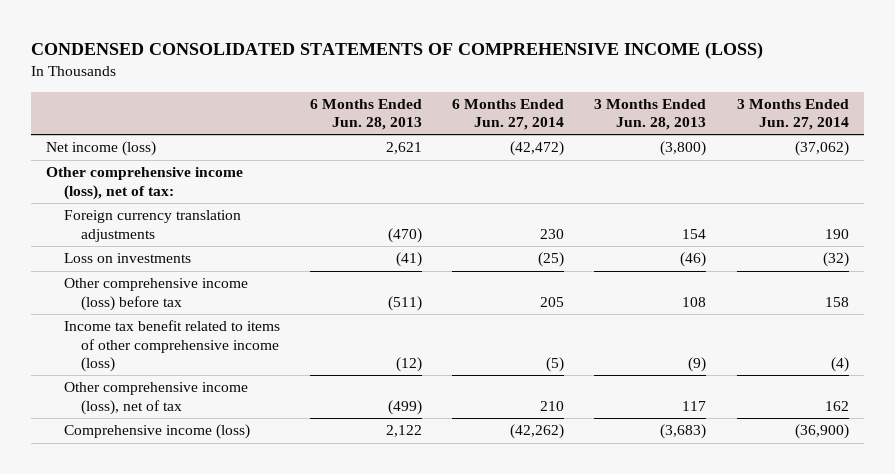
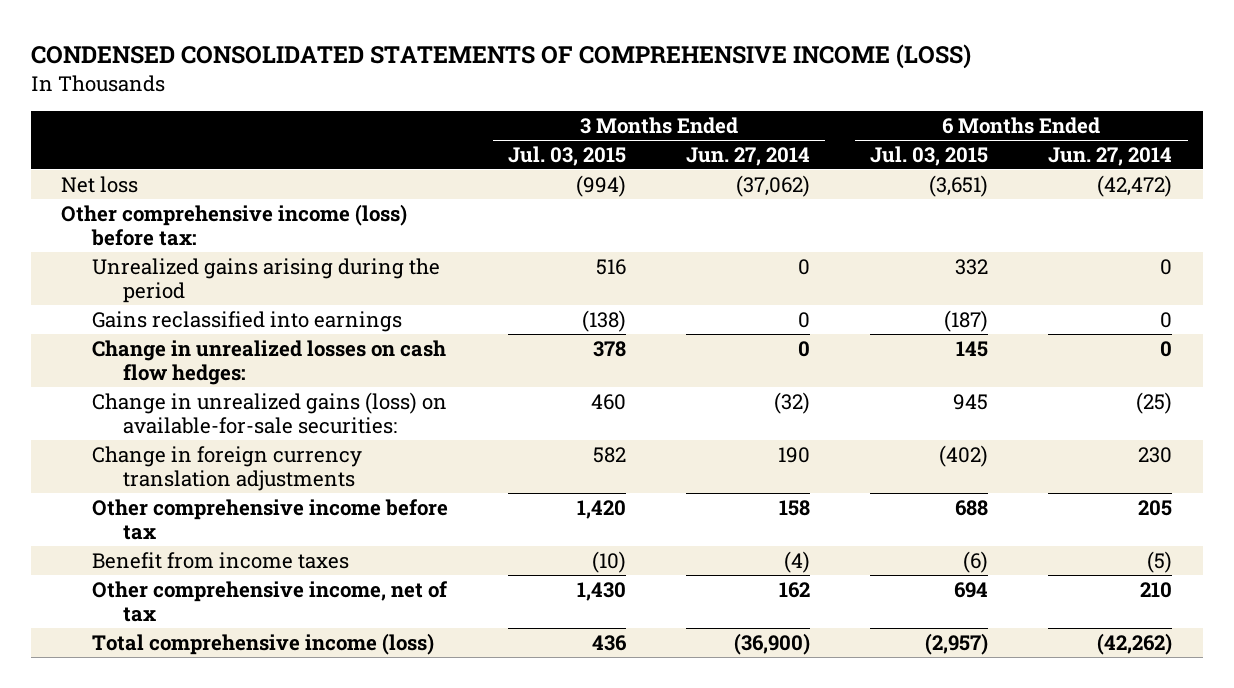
- | 6 Months Ended Jun. 28, 2013 | 6 Months Ended Jun. 27, 2014 | 3 Months Ended Jun. 28, 2013 | 3 Months Ended Jun. 27, 2014
+ | 3 Months Ended Jul. 03, 2015 | 3 Months Ended Jun. 27, 2014 | 6 Months Ended Jul. 03, 2015 | 6 Months Ended Jun. 27, 2014
- Net income (loss) | 2,621 | (42,472) | (3,800) | (37,062)
- Other comprehensive income (loss), net of tax:
- Foreign currency translation adjustments | (470) | 230 | 154 | 190
- Loss on investments | (41) | (25) | (46) | (32)
- Other comprehensive income (loss) before tax | (511) | 205 | 108 | 158
- Income tax benefit related to items of other comprehensive income (loss) | (12) | (5) | (9) | (4)
- Other comprehensive income (loss), net of tax | (499) | 210 | 117 | 162
- Comprehensive income (loss) | 2,122 | (42,262) | (3,683) | (36,900)
+ Net loss | (994) | (37,062) | (3,651) | (42,472)
+ Other comprehensive income (loss) before tax:
+ Unrealized gains arising during the period | 516 | 0 | 332 | 0
+ Gains reclassified into earnings | (138) | 0 | (187) | 0
+ Change in unrealized losses on cash flow hedges: | 378 | 0 | 145 | 0
+ Change in unrealized gains (loss) on available-for-sale securities: | 460 | (32) | 945 | (25)
+ Change in foreign currency translation adjustments | 582 | 190 | (402) | 230
+ Other comprehensive income before tax | 1,420 | 158 | 688 | 205
+ Benefit from income taxes | (10) | (4) | (6) | (5)
+ Other comprehensive income, net of tax | 1,430 | 162 | 694 | 210
+ Total comprehensive income (loss) | 436 | (36,900) | (2,957) | (42,262)

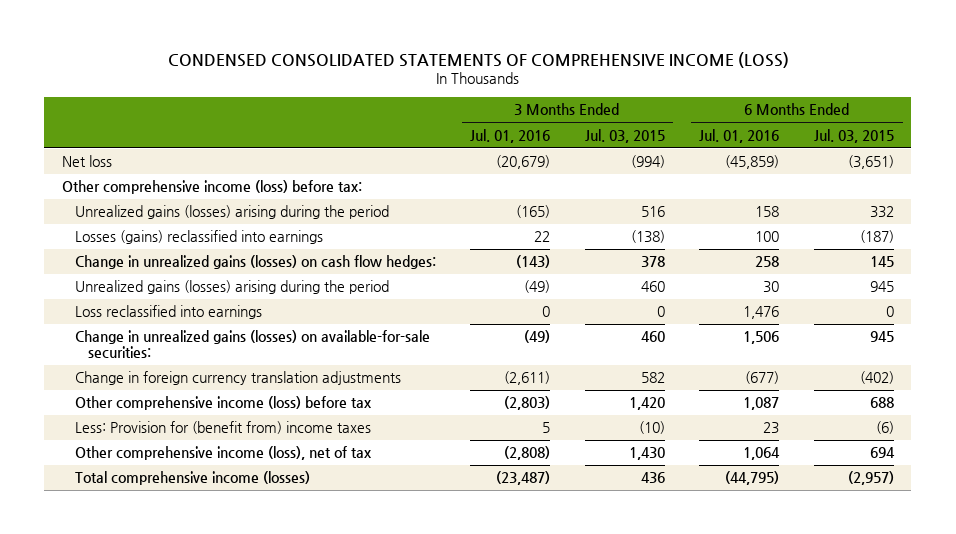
- | 3 Months Ended Jul. 03, 2015 | 3 Months Ended Jun. 27, 2014 | 6 Months Ended Jul. 03, 2015 | 6 Months Ended Jun. 27, 2014
+ | 3 Months Ended Jul. 01, 2016 | 3 Months Ended Jul. 03, 2015 | 6 Months Ended Jul. 01, 2016 | 6 Months Ended Jul. 03, 2015
- Unrealized gains arising during the period | 516 | 0 | 332 | 0
- Gains reclassified into earnings | (138) | 0 | (187) | 0
- Change in unrealized losses on cash flow hedges: | 378 | 0 | 145 | 0
- Change in unrealized gains (loss) on available-for-sale securities: | 460 | (32) | 945 | (25)
+ Unrealized gains (losses) arising during the period | (165) | 516 | 158 | 332
+ Losses (gains) reclassified into earnings | 22 | (138) | 100 | (187)
+ Change in unrealized gains (losses) on cash flow hedges: | (143) | 378 | 258 | 145
+ Unrealized gains (losses) arising during the period | (49) | 460 | 30 | 945
+ Loss reclassified into earnings | 0 | 0 | 1,476 | 0
+ Change in unrealized gains (losses) on available-for-sale securities: | (49) | 460 | 1,506 | 945
- Other comprehensive income before tax | 1,420 | 158 | 688 | 205
- Benefit from income taxes | (10) | (4) | (6) | (5)
- Other comprehensive income, net of tax | 1,430 | 162 | 694 | 210
- Total comprehensive income (loss) | 436 | (36,900) | (2,957) | (42,262)
+ Other comprehensive income (loss) before tax | (2,803) | 1,420 | 1,087 | 688
+ Less: Provision for (benefit from) income taxes | 5 | (10) | 23 | (6)
+ Other comprehensive income (loss), net of tax | (2,808) | 1,430 | 1,064 | 694
+ Total comprehensive income (losses) | (23,487) | 436 | (44,795) | (2,957)

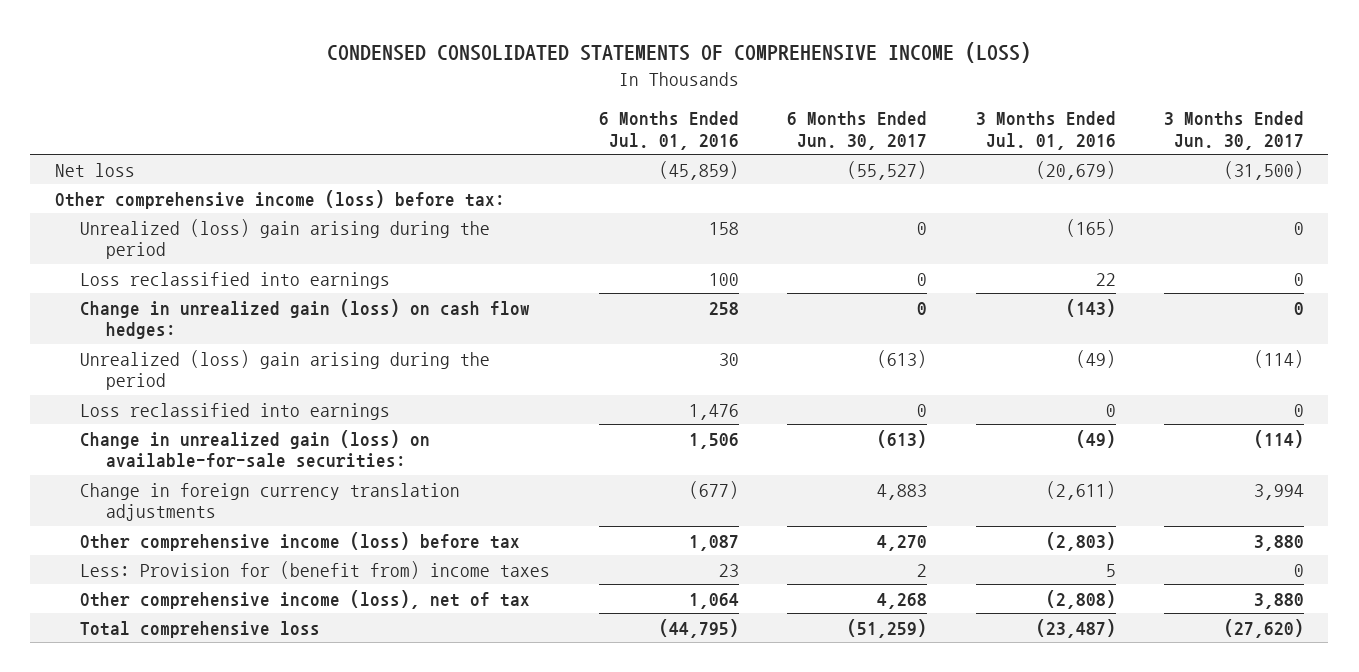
- | 3 Months Ended Jul. 01, 2016 | 3 Months Ended Jul. 03, 2015 | 6 Months Ended Jul. 01, 2016 | 6 Months Ended Jul. 03, 2015
+ | 6 Months Ended Jul. 01, 2016 | 6 Months Ended Jun. 30, 2017 | 3 Months Ended Jul. 01, 2016 | 3 Months Ended Jun. 30, 2017
- Unrealized gains (losses) arising during the period | (165) | 516 | 158 | 332
- Losses (gains) reclassified into earnings | 22 | (138) | 100 | (187)
- Change in unrealized gains (losses) on cash flow hedges: | (143) | 378 | 258 | 145
- Unrealized gains (losses) arising during the period | (49) | 460 | 30 | 945
+ Unrealized (loss) gain arising during the period | 158 | 0 | (165) | 0
+ Loss reclassified into earnings | 100 | 0 | 22 | 0
+ Change in unrealized gain (loss) on cash flow hedges: | 258 | 0 | (143) | 0
+ Unrealized (loss) gain arising during the period | 30 | (613) | (49) | (114)
- Change in unrealized gains (losses) on available-for-sale securities: | (49) | 460 | 1,506 | 945
+ Change in unrealized gain (loss) on available-for-sale securities: | 1,506 | (613) | (49) | (114)
- Total comprehensive income (losses) | (23,487) | 436 | (44,795) | (2,957)
+ Total comprehensive loss | (44,795) | (51,259) | (23,487) | (27,620)

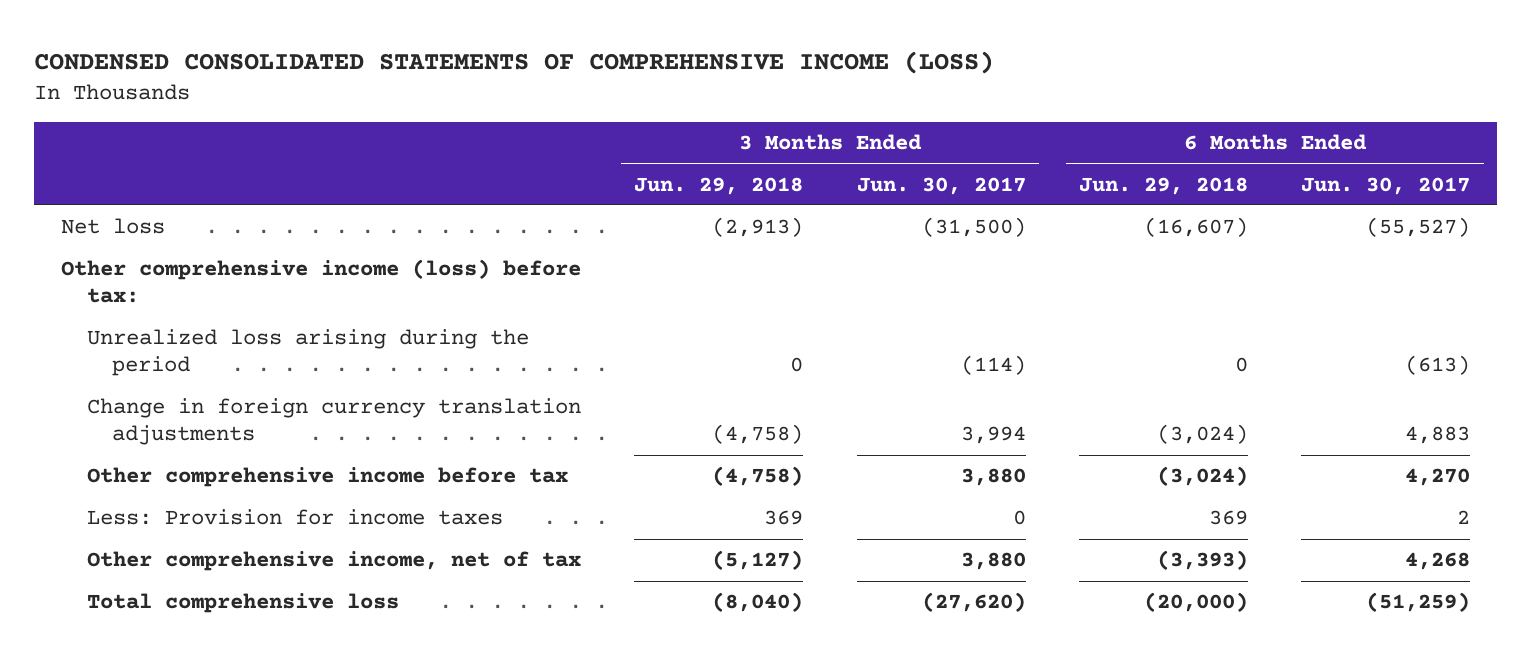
- | 6 Months Ended Jul. 01, 2016 | 6 Months Ended Jun. 30, 2017 | 3 Months Ended Jul. 01, 2016 | 3 Months Ended Jun. 30, 2017
+ | 3 Months Ended Jun. 29, 2018 | 3 Months Ended Jun. 30, 2017 | 6 Months Ended Jun. 29, 2018 | 6 Months Ended Jun. 30, 2017
- Unrealized (loss) gain arising during the period | 158 | 0 | (165) | 0
- Loss reclassified into earnings | 100 | 0 | 22 | 0
- Change in unrealized gain (loss) on cash flow hedges: | 258 | 0 | (143) | 0
- Unrealized (loss) gain arising during the period | 30 | (613) | (49) | (114)
- Loss reclassified into earnings | 1,476 | 0 | 0 | 0
- Change in unrealized gain (loss) on available-for-sale securities: | 1,506 | (613) | (49) | (114)
+ Unrealized loss arising during the period | 0 | (114) | 0 | (613)
- Other comprehensive income (loss) before tax | 1,087 | 4,270 | (2,803) | 3,880
- Less: Provision for (benefit from) income taxes | 23 | 2 | 5 | 0
- Other comprehensive income (loss), net of tax | 1,064 | 4,268 | (2,808) | 3,880
+ Other comprehensive income before tax | (4,758) | 3,880 | (3,024) | 4,270
+ Less: Provision for income taxes | 369 | 0 | 369 | 2
+ Other comprehensive income, net of tax | (5,127) | 3,880 | (3,393) | 4,268

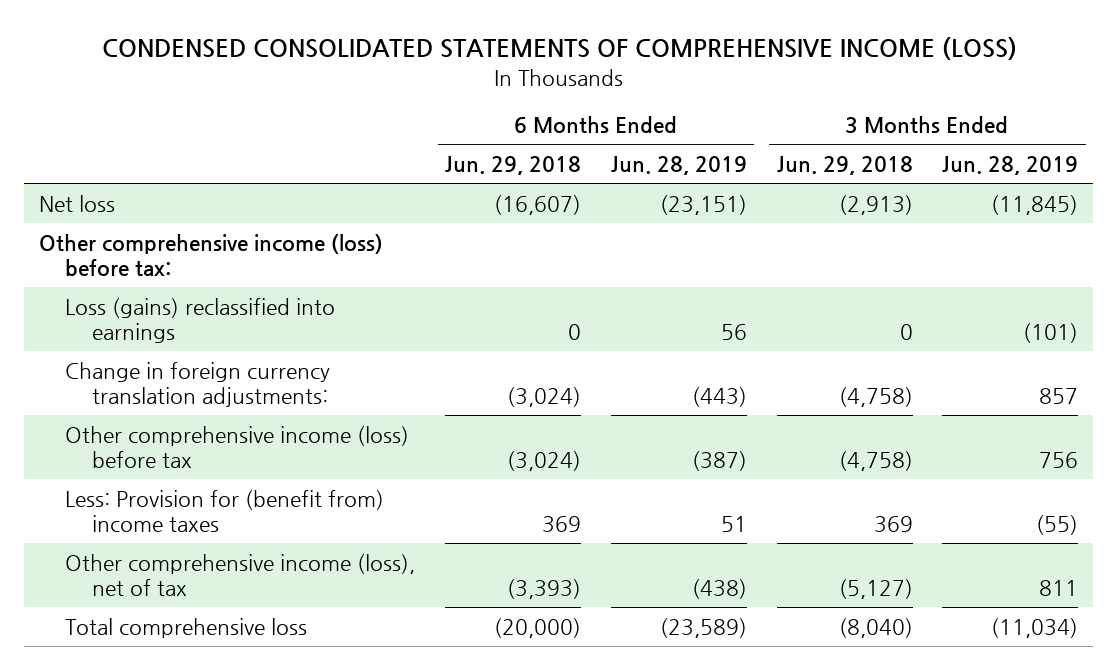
- | 3 Months Ended Jun. 29, 2018 | 3 Months Ended Jun. 30, 2017 | 6 Months Ended Jun. 29, 2018 | 6 Months Ended Jun. 30, 2017
+ | 6 Months Ended Jun. 29, 2018 | 6 Months Ended Jun. 28, 2019 | 3 Months Ended Jun. 29, 2018 | 3 Months Ended Jun. 28, 2019
- Unrealized loss arising during the period | 0 | (114) | 0 | (613)
- Change in foreign currency translation adjustments | (4,758) | 3,994 | (3,024) | 4,883
- Other comprehensive income before tax | (4,758) | 3,880 | (3,024) | 4,270
- Less: Provision for income taxes | 369 | 0 | 369 | 2
- Other comprehensive income, net of tax | (5,127) | 3,880 | (3,393) | 4,268
+ Loss (gains) reclassified into earnings | 0 | 56 | 0 | (101)
+ Change in foreign currency translation adjustments: | (3,024) | (443) | (4,758) | 857
+ Other comprehensive income (loss) before tax | (3,024) | (387) | (4,758) | 756
+ Less: Provision for (benefit from) income taxes | 369 | 51 | 369 | (55)
+ Other comprehensive income (loss), net of tax | (3,393) | (438) | (5,127) | 811

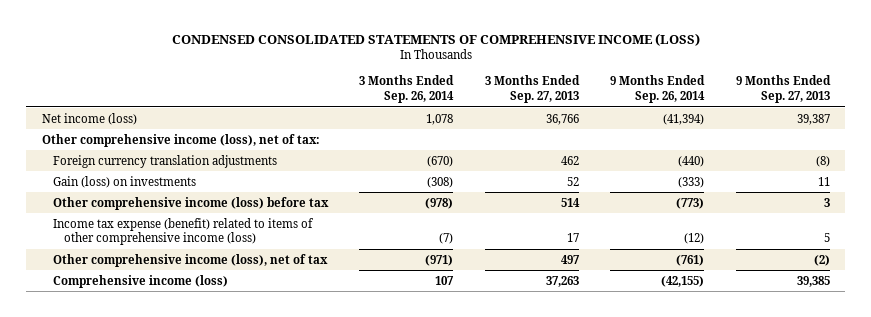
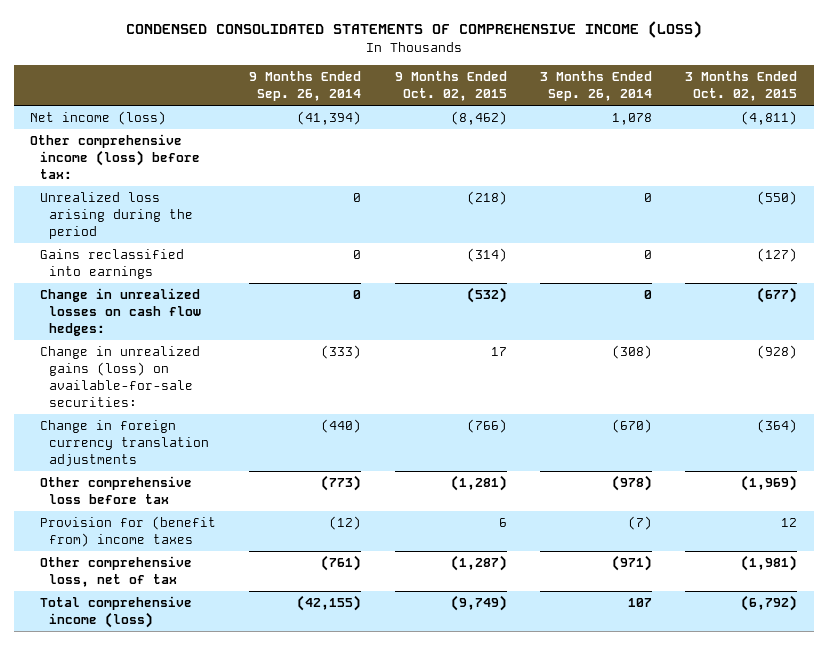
- | 3 Months Ended Sep. 26, 2014 | 3 Months Ended Sep. 27, 2013 | 9 Months Ended Sep. 26, 2014 | 9 Months Ended Sep. 27, 2013
+ | 9 Months Ended Sep. 26, 2014 | 9 Months Ended Oct. 02, 2015 | 3 Months Ended Sep. 26, 2014 | 3 Months Ended Oct. 02, 2015
- Other comprehensive income (loss), net of tax:
- Foreign currency translation adjustments | (670) | 462 | (440) | (8)
- Gain (loss) on investments | (308) | 52 | (333) | 11
- Other comprehensive income (loss) before tax | (978) | 514 | (773) | 3
- Income tax expense (benefit) related to items of other comprehensive income (loss) | (7) | 17 | (12) | 5
- Other comprehensive income (loss), net of tax | (971) | 497 | (761) | (2)
- Comprehensive income (loss) | 107 | 37,263 | (42,155) | 39,385
+ Other comprehensive income (loss) before tax:
+ Unrealized loss arising during the period | 0 | (218) | 0 | (550)
+ Gains reclassified into earnings | 0 | (314) | 0 | (127)
+ Change in unrealized losses on cash flow hedges: | 0 | (532) | 0 | (677)
+ Change in unrealized gains (loss) on available-for-sale securities: | (333) | 17 | (308) | (928)
+ Change in foreign currency translation adjustments | (440) | (766) | (670) | (364)
+ Other comprehensive loss before tax | (773) | (1,281) | (978) | (1,969)
+ Provision for (benefit from) income taxes | (12) | 6 | (7) | 12
+ Other comprehensive loss, net of tax | (761) | (1,287) | (971) | (1,981)
+ Total comprehensive income (loss) | (42,155) | (9,749) | 107 | (6,792)

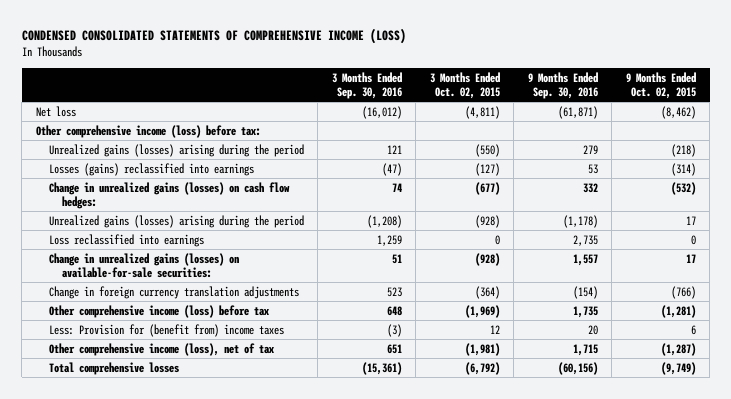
- | 9 Months Ended Sep. 26, 2014 | 9 Months Ended Oct. 02, 2015 | 3 Months Ended Sep. 26, 2014 | 3 Months Ended Oct. 02, 2015
+ | 3 Months Ended Sep. 30, 2016 | 3 Months Ended Oct. 02, 2015 | 9 Months Ended Sep. 30, 2016 | 9 Months Ended Oct. 02, 2015
- Net income (loss) | (41,394) | (8,462) | 1,078 | (4,811)
+ Net loss | (16,012) | (4,811) | (61,871) | (8,462)
- Unrealized loss arising during the period | 0 | (218) | 0 | (550)
- Gains reclassified into earnings | 0 | (314) | 0 | (127)
- Change in unrealized losses on cash flow hedges: | 0 | (532) | 0 | (677)
- Change in unrealized gains (loss) on available-for-sale securities: | (333) | 17 | (308) | (928)
+ Unrealized gains (losses) arising during the period | 121 | (550) | 279 | (218)
+ Losses (gains) reclassified into earnings | (47) | (127) | 53 | (314)
+ Change in unrealized gains (losses) on cash flow hedges: | 74 | (677) | 332 | (532)
+ Unrealized gains (losses) arising during the period | (1,208) | (928) | (1,178) | 17
+ Loss reclassified into earnings | 1,259 | 0 | 2,735 | 0
+ Change in unrealized gains (losses) on available-for-sale securities: | 51 | (928) | 1,557 | 17
- Other comprehensive loss before tax | (773) | (1,281) | (978) | (1,969)
- Provision for (benefit from) income taxes | (12) | 6 | (7) | 12
- Other comprehensive loss, net of tax | (761) | (1,287) | (971) | (1,981)
- Total comprehensive income (loss) | (42,155) | (9,749) | 107 | (6,792)
+ Other comprehensive income (loss) before tax | 648 | (1,969) | 1,735 | (1,281)
+ Less: Provision for (benefit from) income taxes | (3) | 12 | 20 | 6
+ Other comprehensive income (loss), net of tax | 651 | (1,981) | 1,715 | (1,287)
+ Total comprehensive losses | (15,361) | (6,792) | (60,156) | (9,749)

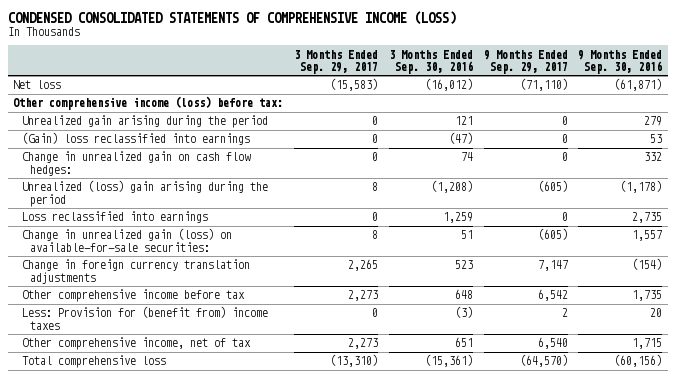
- | 3 Months Ended Sep. 30, 2016 | 3 Months Ended Oct. 02, 2015 | 9 Months Ended Sep. 30, 2016 | 9 Months Ended Oct. 02, 2015
+ | 3 Months Ended Sep. 29, 2017 | 3 Months Ended Sep. 30, 2016 | 9 Months Ended Sep. 29, 2017 | 9 Months Ended Sep. 30, 2016
- Unrealized gains (losses) arising during the period | 121 | (550) | 279 | (218)
- Losses (gains) reclassified into earnings | (47) | (127) | 53 | (314)
- Change in unrealized gains (losses) on cash flow hedges: | 74 | (677) | 332 | (532)
- Unrealized gains (losses) arising during the period | (1,208) | (928) | (1,178) | 17
+ Unrealized gain arising during the period | 0 | 121 | 0 | 279
+ (Gain) loss reclassified into earnings | 0 | (47) | 0 | 53
+ Change in unrealized gain on cash flow hedges: | 0 | 74 | 0 | 332
+ Unrealized (loss) gain arising during the period | 8 | (1,208) | (605) | (1,178)
- Change in unrealized gains (losses) on available-for-sale securities: | 51 | (928) | 1,557 | 17
+ Change in unrealized gain (loss) on available-for-sale securities: | 8 | 51 | (605) | 1,557
- Other comprehensive income (loss) before tax | 648 | (1,969) | 1,735 | (1,281)
+ Other comprehensive income before tax | 2,273 | 648 | 6,542 | 1,735
- Other comprehensive income (loss), net of tax | 651 | (1,981) | 1,715 | (1,287)
- Total comprehensive losses | (15,361) | (6,792) | (60,156) | (9,749)
+ Other comprehensive income, net of tax | 2,273 | 651 | 6,540 | 1,715
+ Total comprehensive loss | (13,310) | (15,361) | (64,570) | (60,156)

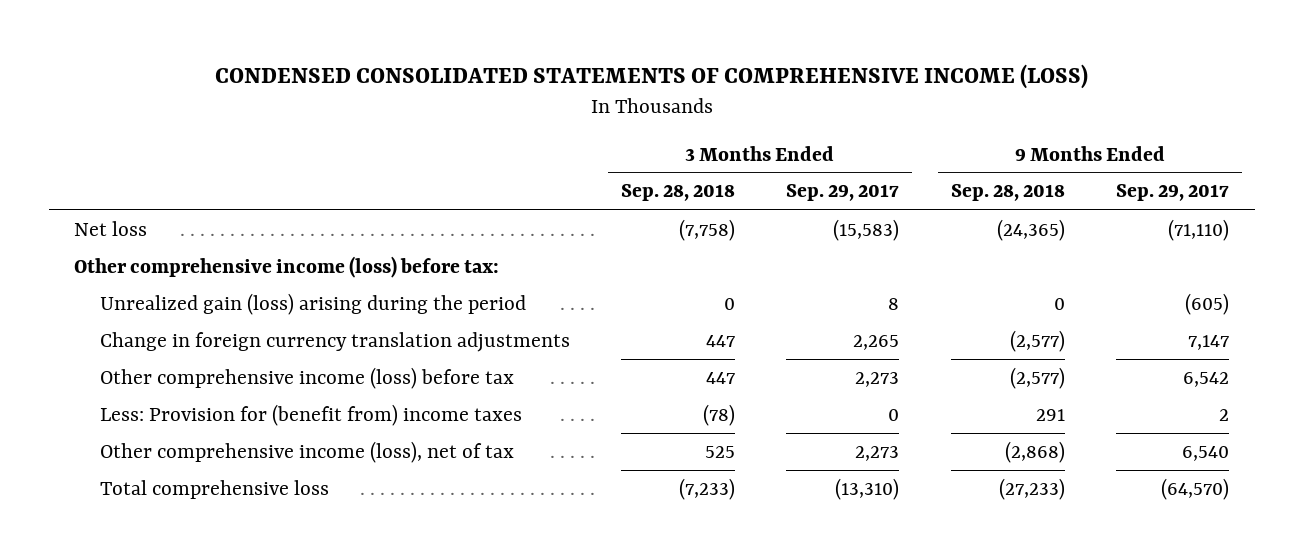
- | 3 Months Ended Sep. 29, 2017 | 3 Months Ended Sep. 30, 2016 | 9 Months Ended Sep. 29, 2017 | 9 Months Ended Sep. 30, 2016
+ | 3 Months Ended Sep. 28, 2018 | 3 Months Ended Sep. 29, 2017 | 9 Months Ended Sep. 28, 2018 | 9 Months Ended Sep. 29, 2017
- Unrealized gain arising during the period | 0 | 121 | 0 | 279
- (Gain) loss reclassified into earnings | 0 | (47) | 0 | 53
- Change in unrealized gain on cash flow hedges: | 0 | 74 | 0 | 332
- Unrealized (loss) gain arising during the period | 8 | (1,208) | (605) | (1,178)
- Loss reclassified into earnings | 0 | 1,259 | 0 | 2,735
- Change in unrealized gain (loss) on available-for-sale securities: | 8 | 51 | (605) | 1,557
+ Unrealized gain (loss) arising during the period | 0 | 8 | 0 | (605)
- Other comprehensive income before tax | 2,273 | 648 | 6,542 | 1,735
+ Other comprehensive income (loss) before tax | 447 | 2,273 | (2,577) | 6,542
- Other comprehensive income, net of tax | 2,273 | 651 | 6,540 | 1,715
+ Other comprehensive income (loss), net of tax | 525 | 2,273 | (2,868) | 6,540

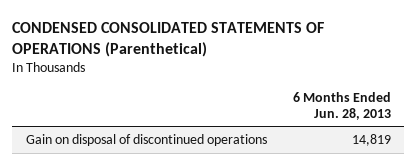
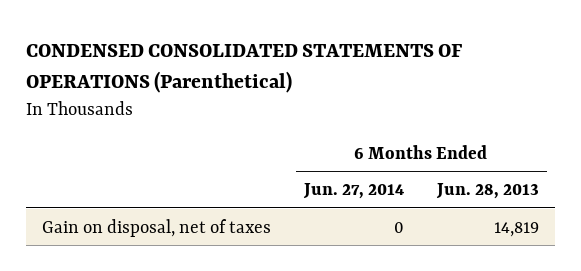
- | 6 Months Ended Jun. 28, 2013
+ | 6 Months Ended Jun. 27, 2014 | 6 Months Ended Jun. 28, 2013
- Gain on disposal of discontinued operations | 14,819
+ Gain on disposal, net of taxes | 0 | 14,819

